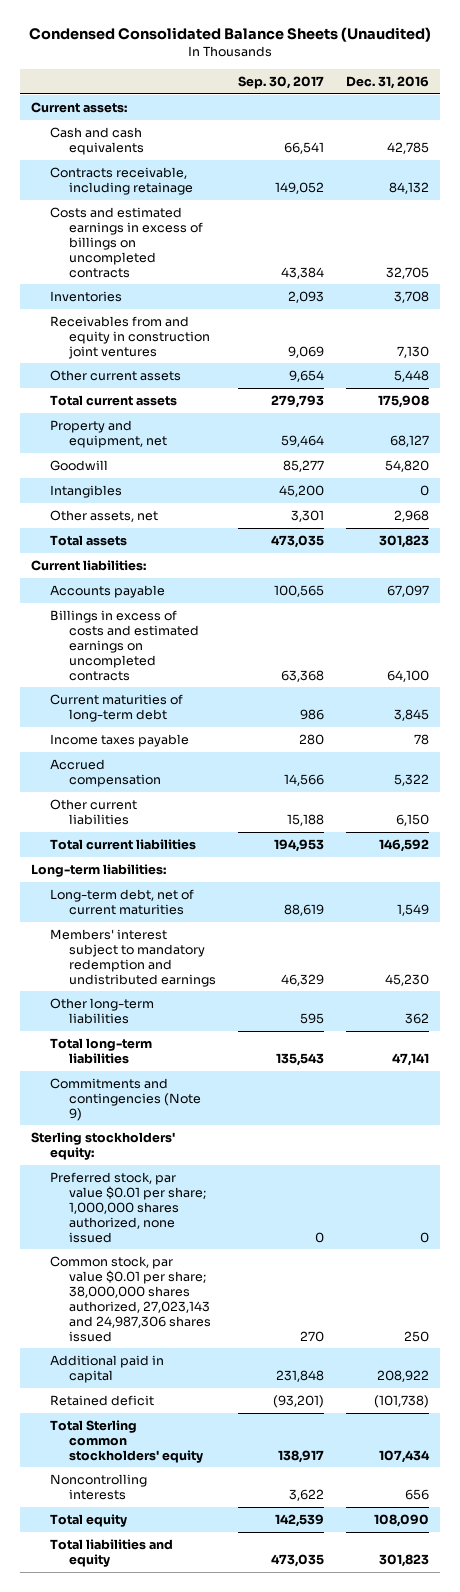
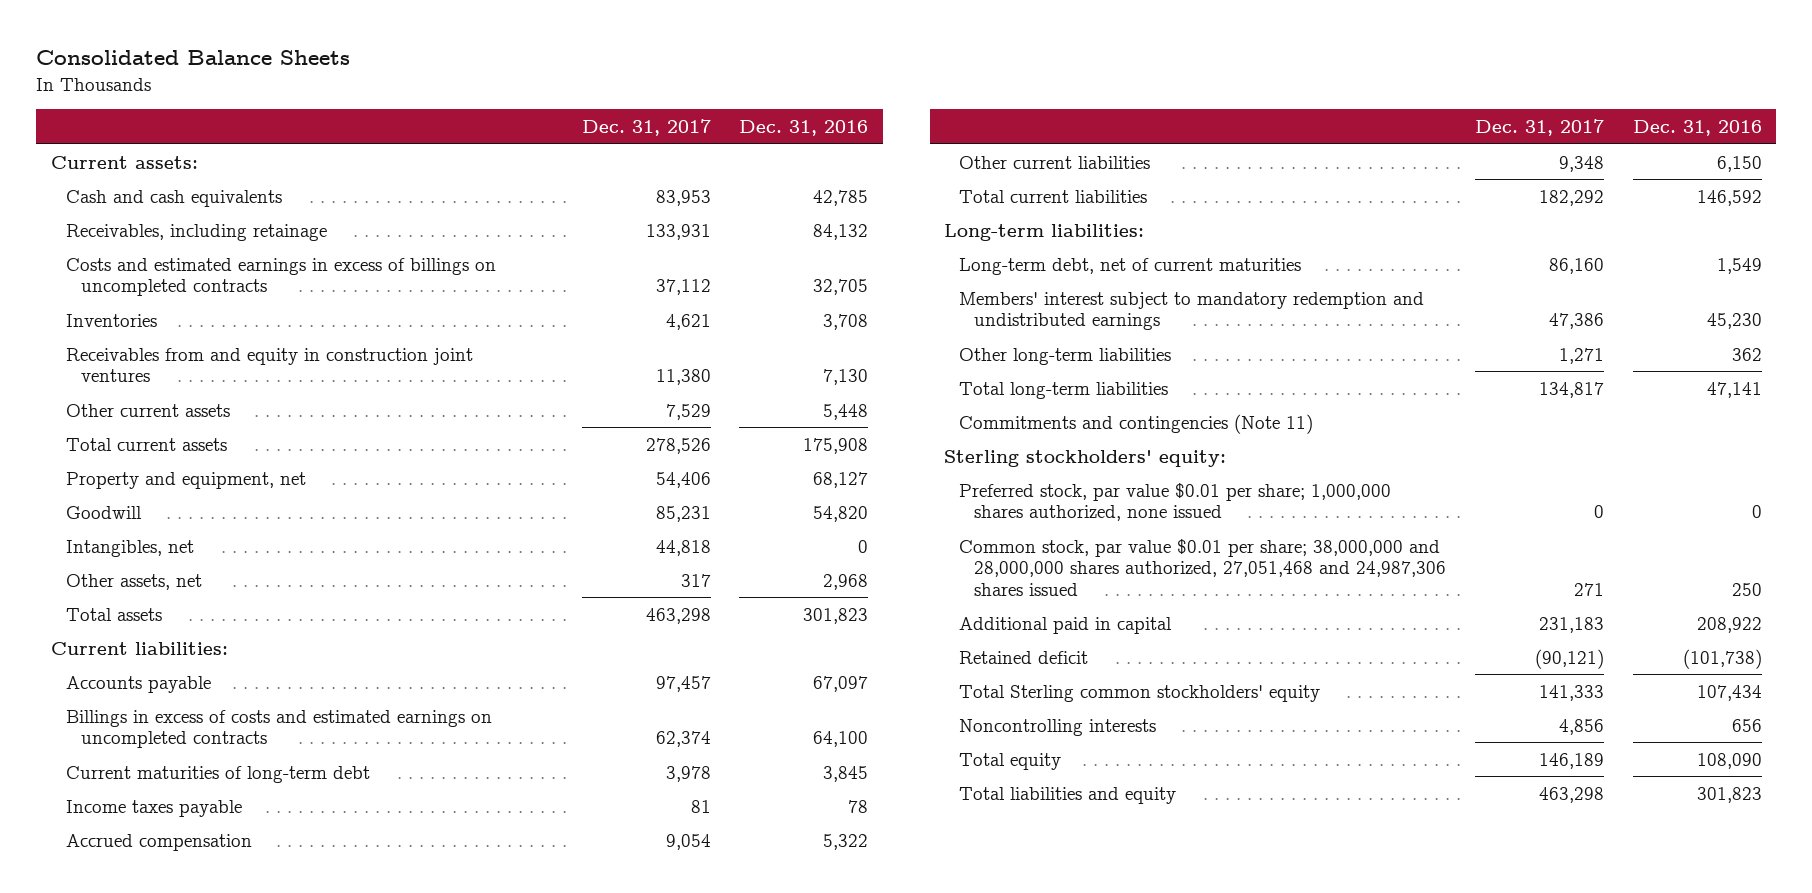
- Condensed Consolidated Balance Sheets (Unaudited)
+ Consolidated Balance Sheets
- | Sep. 30, 2017 | Dec. 31, 2016
+ | Dec. 31, 2017 | Dec. 31, 2016
- Contracts receivable, including retainage | 149,052 | 84,132
+ Receivables, including retainage | 133,931 | 84,132
- Intangibles | 45,200 | 0
+ Intangibles, net | 44,818 | 0
- Commitments and contingencies (Note 9)
+ Commitments and contingencies (Note 11)
- Common stock, par value $0.01 per share; 38,000,000 shares authorized, 27,023,143 and 24,987,306 shares issued | 270 | 250
+ Common stock, par value $0.01 per share; 38,000,000 and 28,000,000 shares authorized, 27,051,468 and 24,987,306 shares issued | 271 | 250

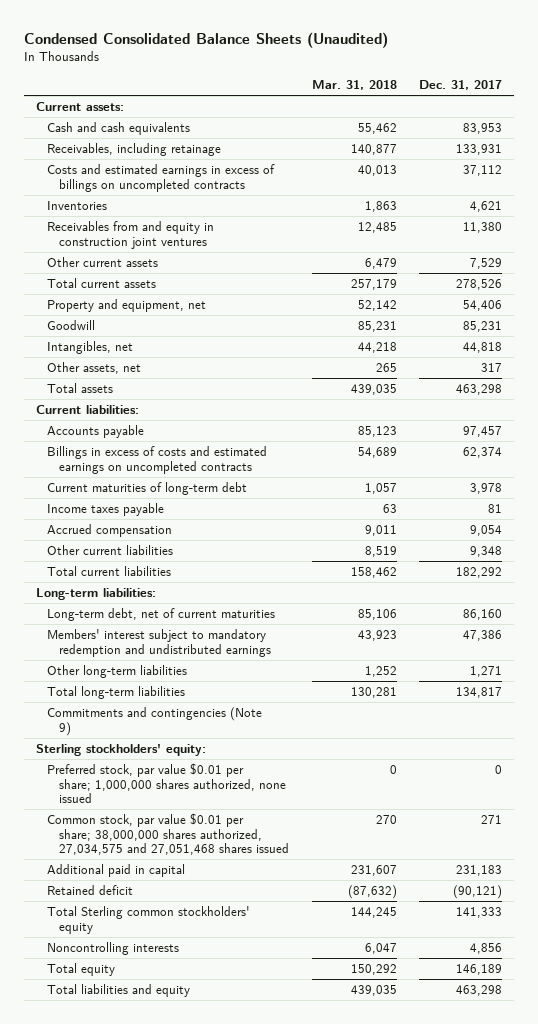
- Consolidated Balance Sheets
+ Condensed Consolidated Balance Sheets (Unaudited)
- | Dec. 31, 2017 | Dec. 31, 2016
+ | Mar. 31, 2018 | Dec. 31, 2017
- Commitments and contingencies (Note 11)
+ Commitments and contingencies (Note 9)
- Common stock, par value $0.01 per share; 38,000,000 and 28,000,000 shares authorized, 27,051,468 and 24,987,306 shares issued | 271 | 250
+ Common stock, par value $0.01 per share; 38,000,000 shares authorized, 27,034,575 and 27,051,468 shares issued | 270 | 271

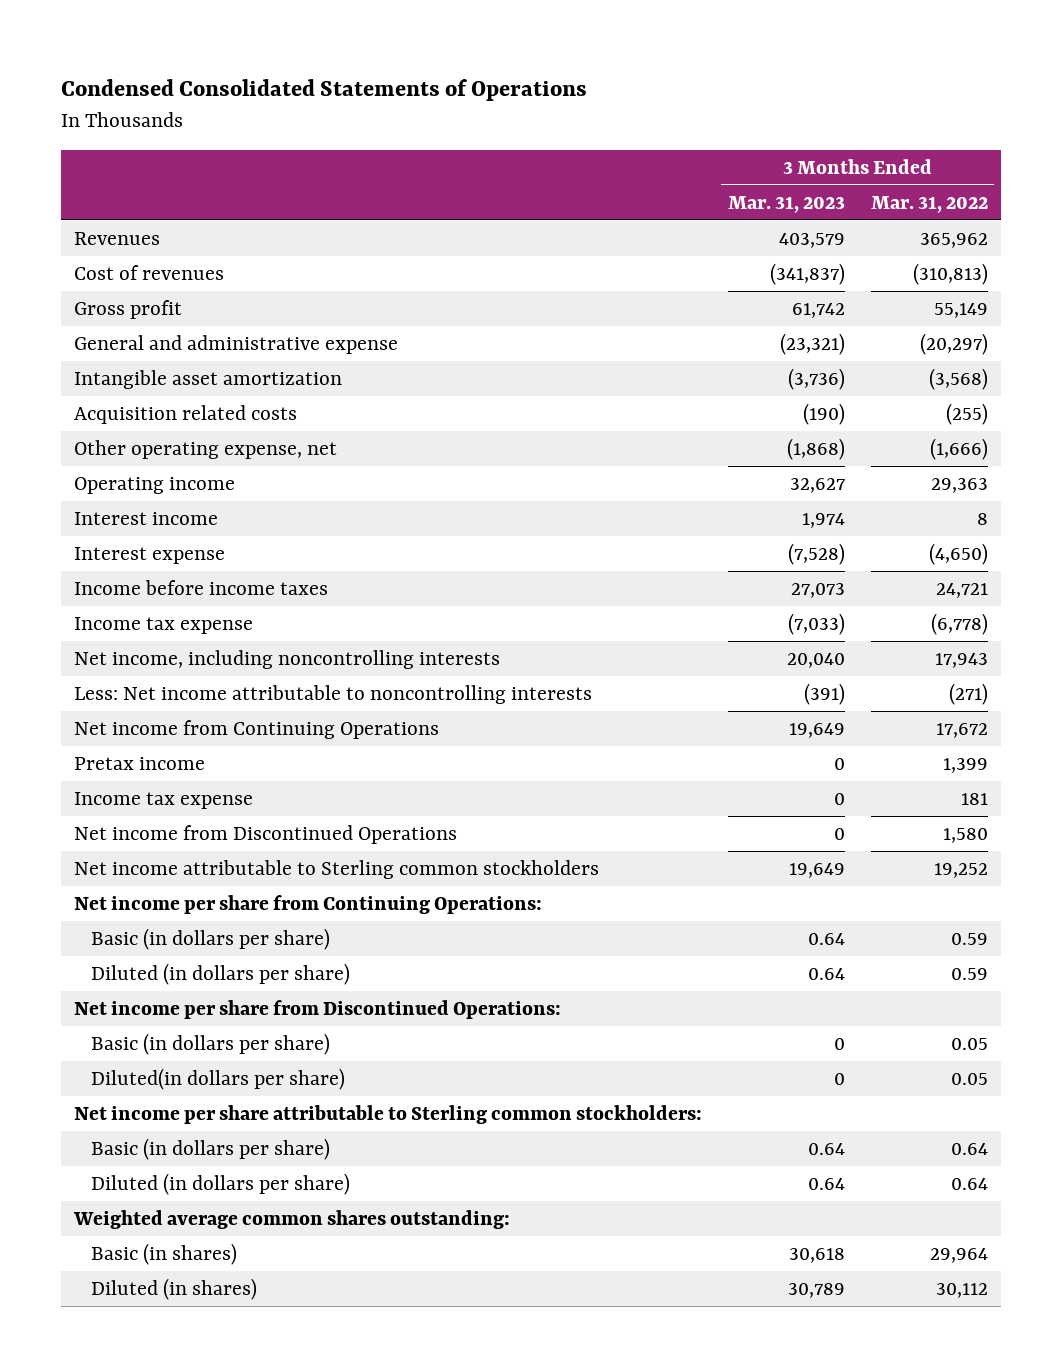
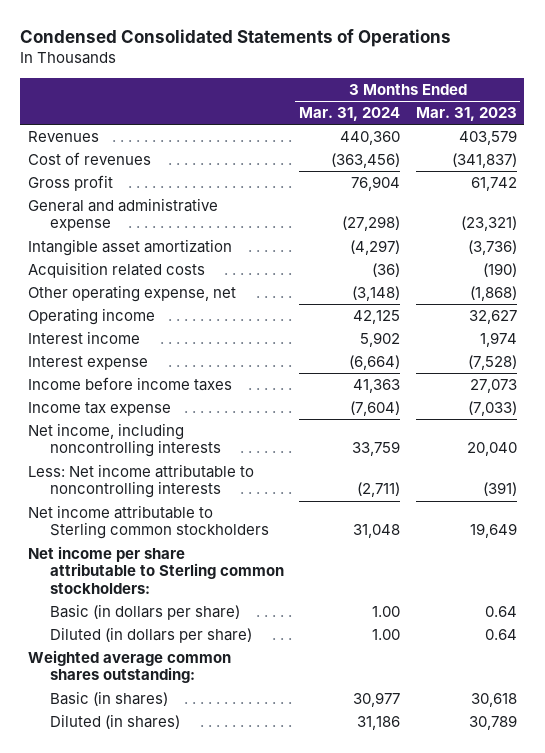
- | 3 Months Ended Mar. 31, 2023 | 3 Months Ended Mar. 31, 2022
+ | 3 Months Ended Mar. 31, 2024 | 3 Months Ended Mar. 31, 2023
- Net income from Continuing Operations | 19,649 | 17,672
- Pretax income | 0 | 1,399
- Income tax expense | 0 | 181
- Net income from Discontinued Operations | 0 | 1,580
- Net income per share from Continuing Operations:
- Basic (in dollars per share) | 0.64 | 0.59
- Diluted (in dollars per share) | 0.64 | 0.59
- Net income per share from Discontinued Operations:
- Basic (in dollars per share) | 0 | 0.05
- Diluted(in dollars per share) | 0 | 0.05

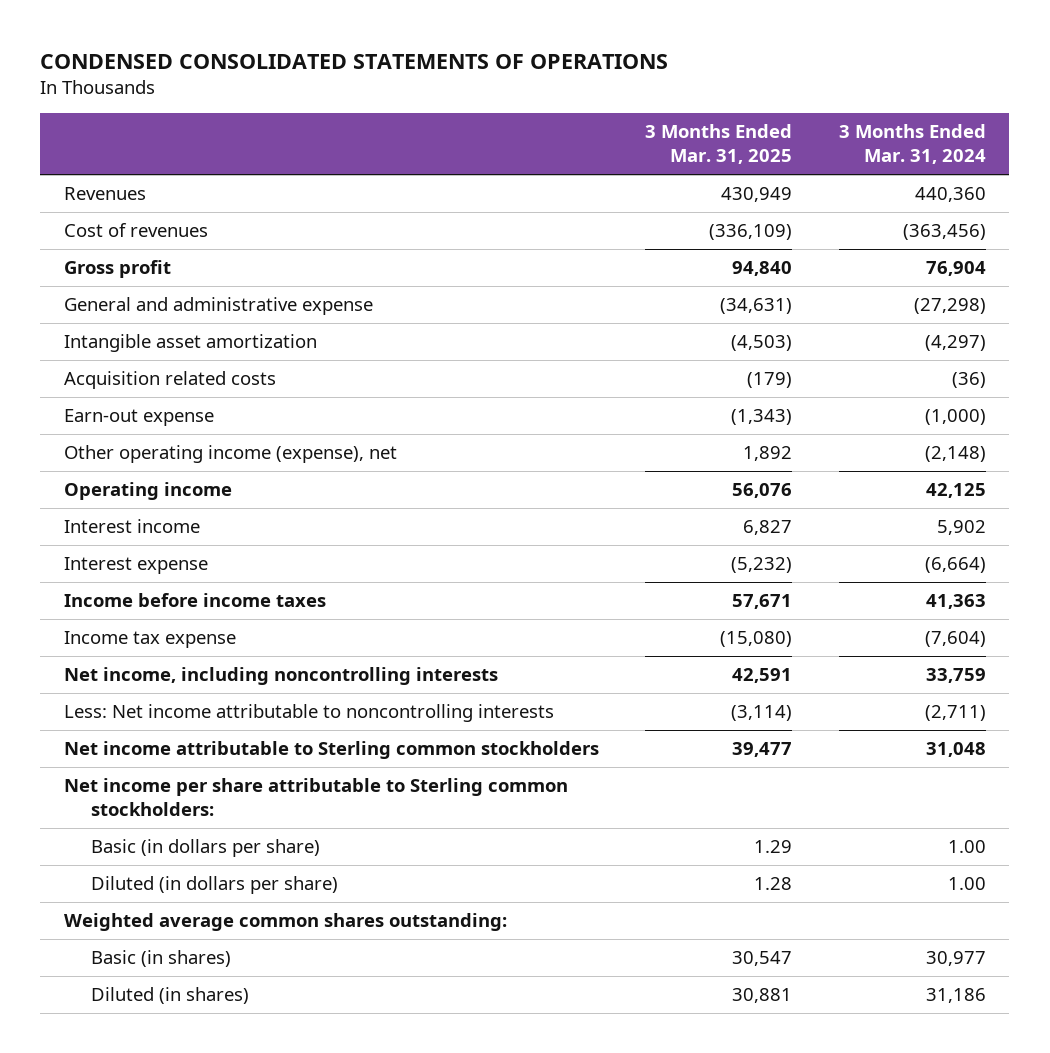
- Condensed Consolidated Statements of Operations
+ CONDENSED CONSOLIDATED STATEMENTS OF OPERATIONS
- | 3 Months Ended Mar. 31, 2024 | 3 Months Ended Mar. 31, 2023
+ | 3 Months Ended Mar. 31, 2025 | 3 Months Ended Mar. 31, 2024
- Other operating expense, net | (3,148) | (1,868)
+ Earn-out expense | (1,343) | (1,000)
+ Other operating income (expense), net | 1,892 | (2,148)

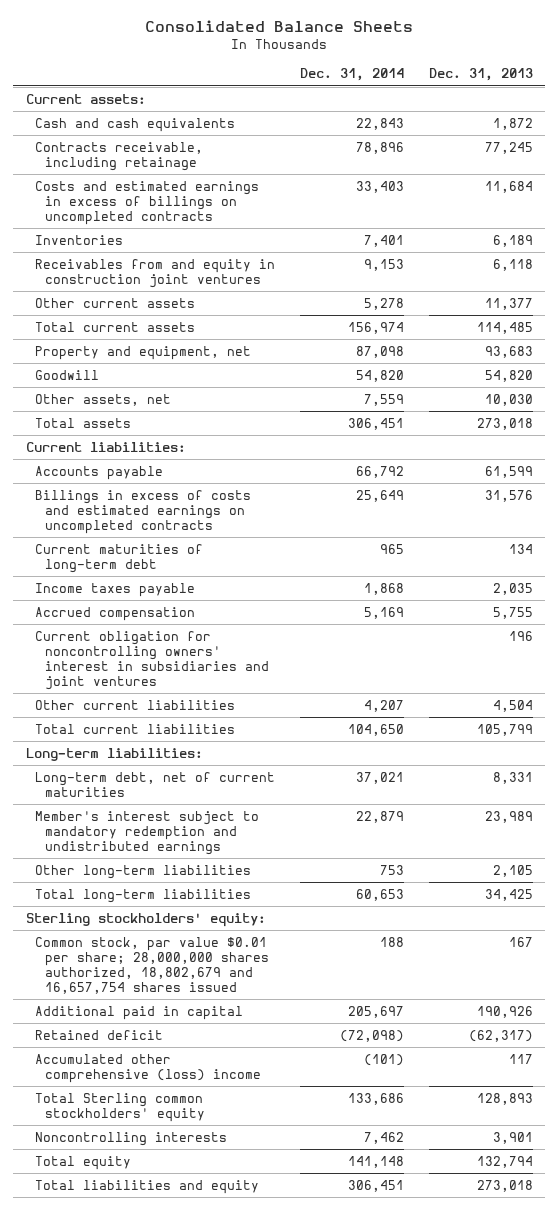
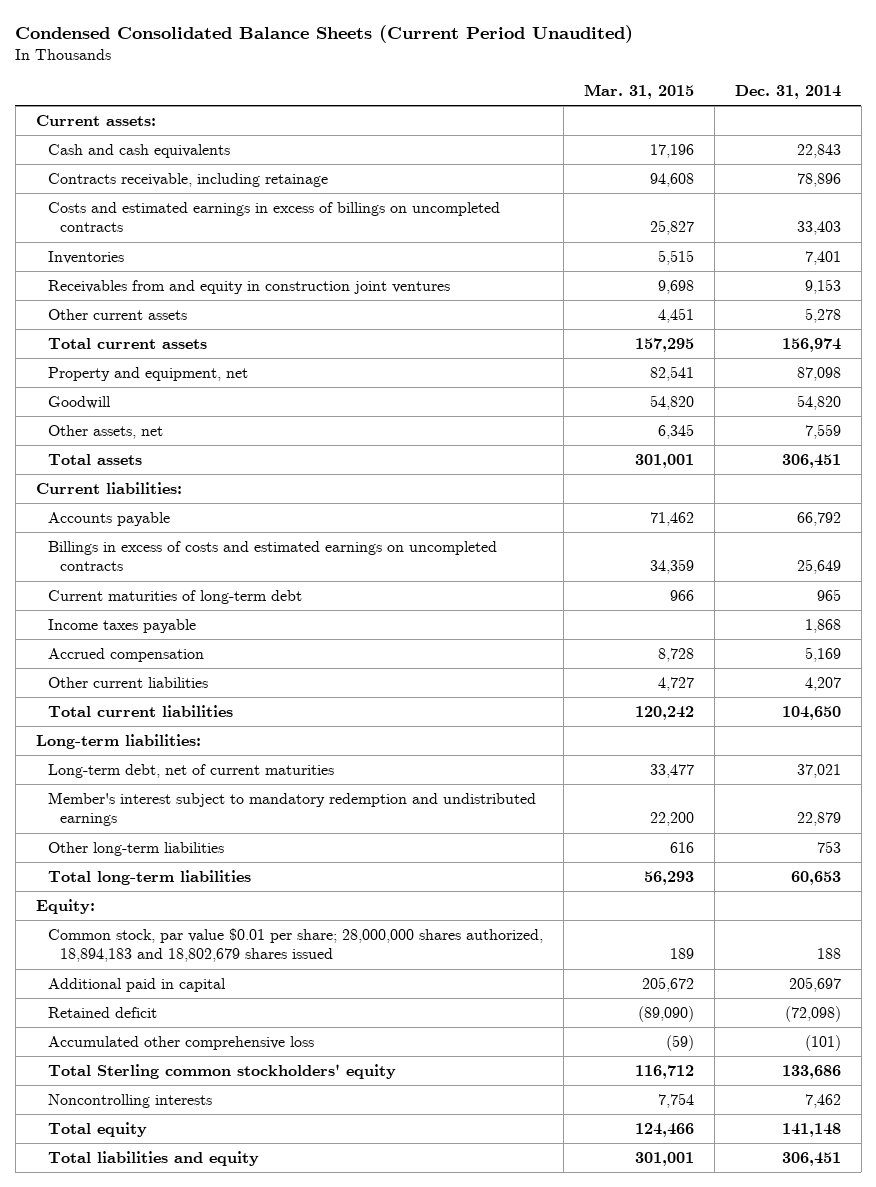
- Consolidated Balance Sheets
+ Condensed Consolidated Balance Sheets (Current Period Unaudited)
- | Dec. 31, 2014 | Dec. 31, 2013
+ | Mar. 31, 2015 | Dec. 31, 2014
- Current obligation for noncontrolling owners' interest in subsidiaries and joint ventures | | 196
- Sterling stockholders' equity:
- Common stock, par value $0.01 per share; 28,000,000 shares authorized, 18,802,679 and 16,657,754 shares issued | 188 | 167
+ Equity:
+ Common stock, par value $0.01 per share; 28,000,000 shares authorized, 18,894,183 and 18,802,679 shares issued | 189 | 188
- Accumulated other comprehensive (loss) income | (101) | 117
+ Accumulated other comprehensive loss | (59) | (101)

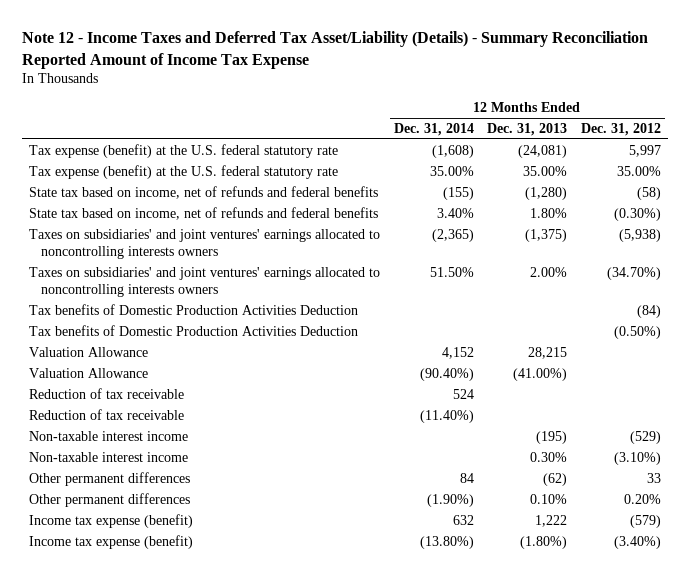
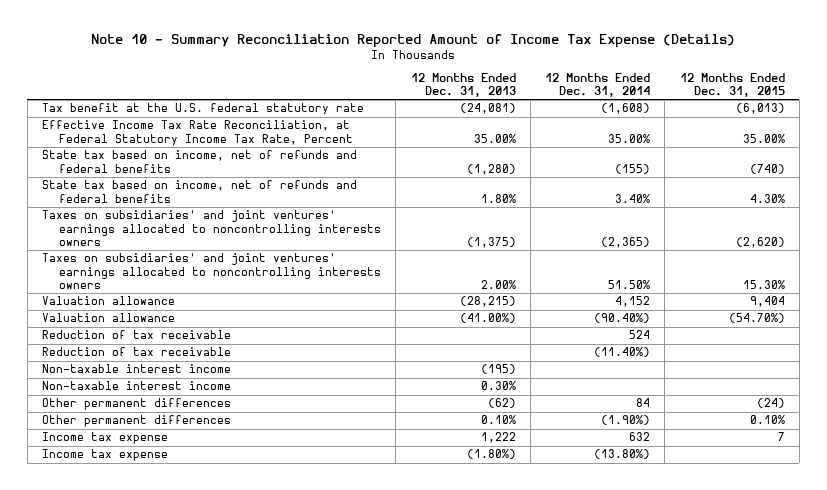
- Note 12 - Income Taxes and Deferred Tax Asset/Liability (Details) - Summary Reconciliation Reported Amount of Income Tax Expense
+ Note 10 - Summary Reconciliation Reported Amount of Income Tax Expense (Details)
- | 12 Months Ended Dec. 31, 2014 | 12 Months Ended Dec. 31, 2013 | 12 Months Ended Dec. 31, 2012
+ | 12 Months Ended Dec. 31, 2013 | 12 Months Ended Dec. 31, 2014 | 12 Months Ended Dec. 31, 2015
- Tax expense (benefit) at the U.S. federal statutory rate | (1,608) | (24,081) | 5,997
- Tax expense (benefit) at the U.S. federal statutory rate | 35.00% | 35.00% | 35.00%
+ Tax benefit at the U.S. federal statutory rate | (24,081) | (1,608) | (6,013)
+ Effective Income Tax Rate Reconciliation, at Federal Statutory Income Tax Rate, Percent | 35.00% | 35.00% | 35.00%
- Tax benefits of Domestic Production Activities Deduction | | | (84)
- Tax benefits of Domestic Production Activities Deduction | | | (0.50%)
- Valuation Allowance | 4,152 | 28,215 |
- Valuation Allowance | (90.40%) | (41.00%) |
+ Valuation allowance | (28,215) | 4,152 | 9,404
+ Valuation allowance | (41.00%) | (90.40%) | (54.70%)
- Income tax expense (benefit) | 632 | 1,222 | (579)
- Income tax expense (benefit) | (13.80%) | (1.80%) | (3.40%)
+ Income tax expense | 1,222 | 632 | 7
+ Income tax expense | (1.80%) | (13.80%) |

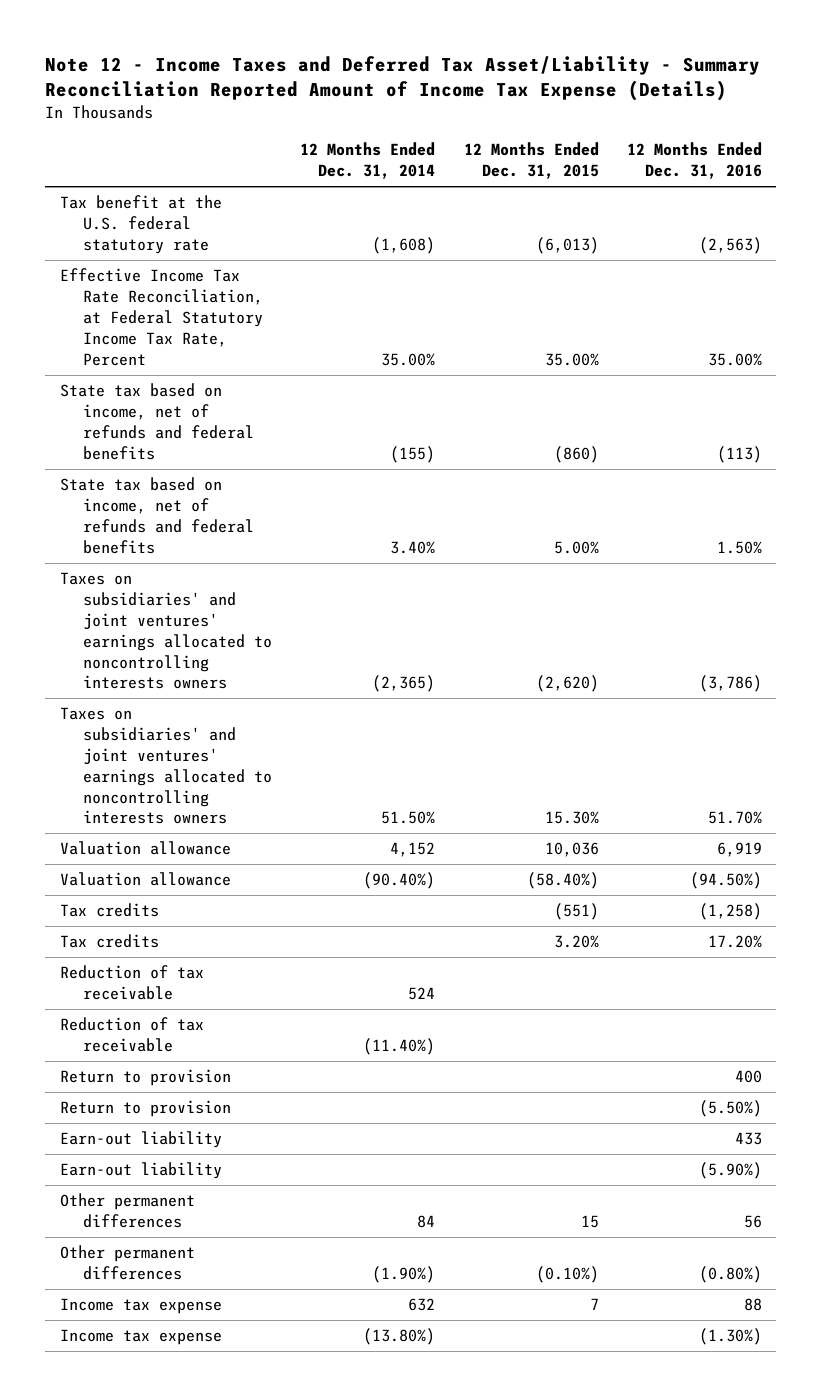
- Note 10 - Summary Reconciliation Reported Amount of Income Tax Expense (Details)
+ Note 12 - Income Taxes and Deferred Tax Asset/Liability - Summary Reconciliation Reported Amount of Income Tax Expense (Details)
- | 12 Months Ended Dec. 31, 2013 | 12 Months Ended Dec. 31, 2014 | 12 Months Ended Dec. 31, 2015
+ | 12 Months Ended Dec. 31, 2014 | 12 Months Ended Dec. 31, 2015 | 12 Months Ended Dec. 31, 2016
- State tax based on income, net of refunds and federal benefits | (1,280) | (155) | (740)
- State tax based on income, net of refunds and federal benefits | 1.80% | 3.40% | 4.30%
+ State tax based on income, net of refunds and federal benefits | (155) | (860) | (113)
+ State tax based on income, net of refunds and federal benefits | 3.40% | 5.00% | 1.50%
- Valuation allowance | (28,215) | 4,152 | 9,404
- Valuation allowance | (41.00%) | (90.40%) | (54.70%)
+ Valuation allowance | 4,152 | 10,036 | 6,919
+ Valuation allowance | (90.40%) | (58.40%) | (94.50%)
+ Tax credits | | (551) | (1,258)
+ Tax credits | | 3.20% | 17.20%
- Non-taxable interest income | (195) | |
- Non-taxable interest income | 0.30% | |
- Other permanent differences | (62) | 84 | (24)
- Other permanent differences | 0.10% | (1.90%) | 0.10%
+ Return to provision | | | 400
+ Return to provision | | | (5.50%)
+ Earn-out liability | | | 433
+ Earn-out liability | | | (5.90%)
+ Other permanent differences | 84 | 15 | 56
+ Other permanent differences | (1.90%) | (0.10%) | (0.80%)

